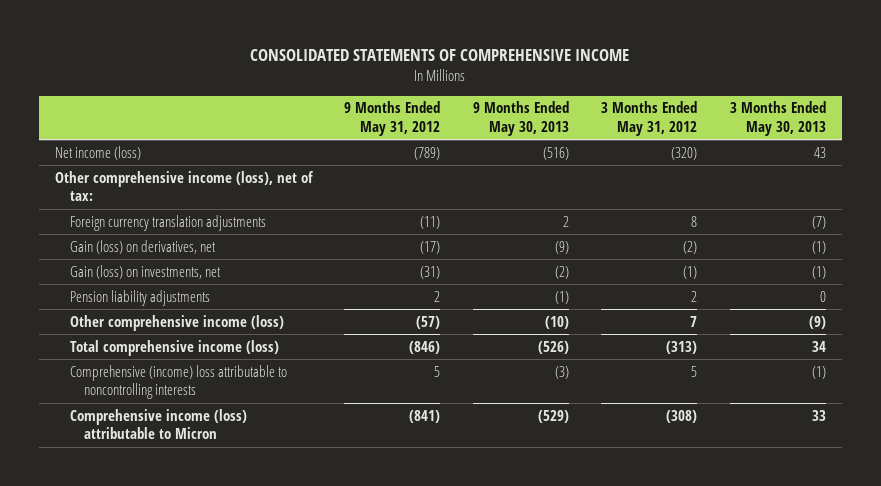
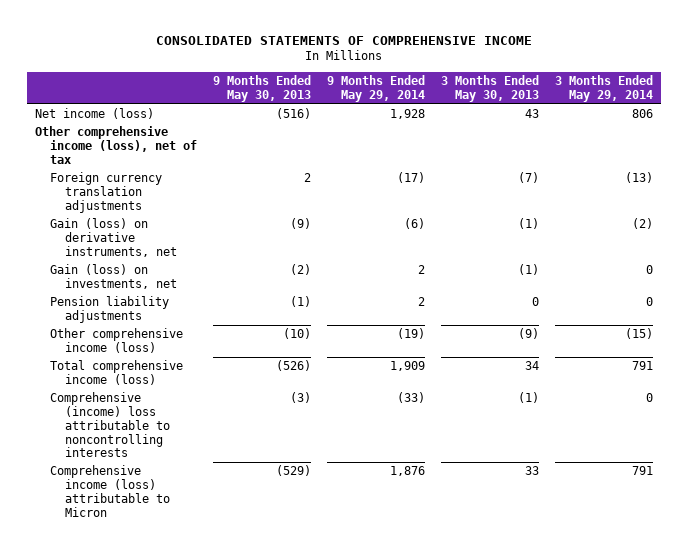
- | 9 Months Ended May 31, 2012 | 9 Months Ended May 30, 2013 | 3 Months Ended May 31, 2012 | 3 Months Ended May 30, 2013
+ | 9 Months Ended May 30, 2013 | 9 Months Ended May 29, 2014 | 3 Months Ended May 30, 2013 | 3 Months Ended May 29, 2014
- Other comprehensive income (loss), net of tax:
+ Other comprehensive income (loss), net of tax
- Gain (loss) on derivatives, net | (17) | (9) | (2) | (1)
+ Gain (loss) on derivative instruments, net | (9) | (6) | (1) | (2)

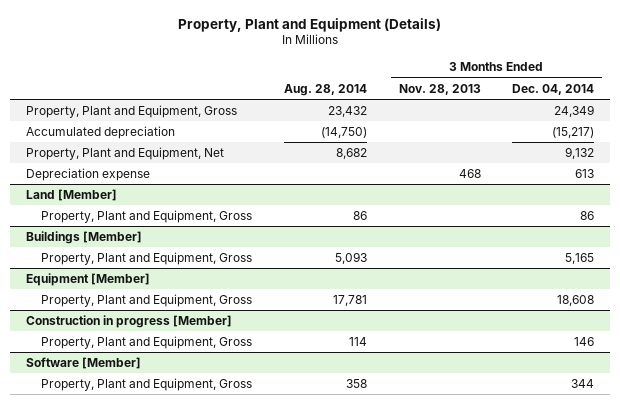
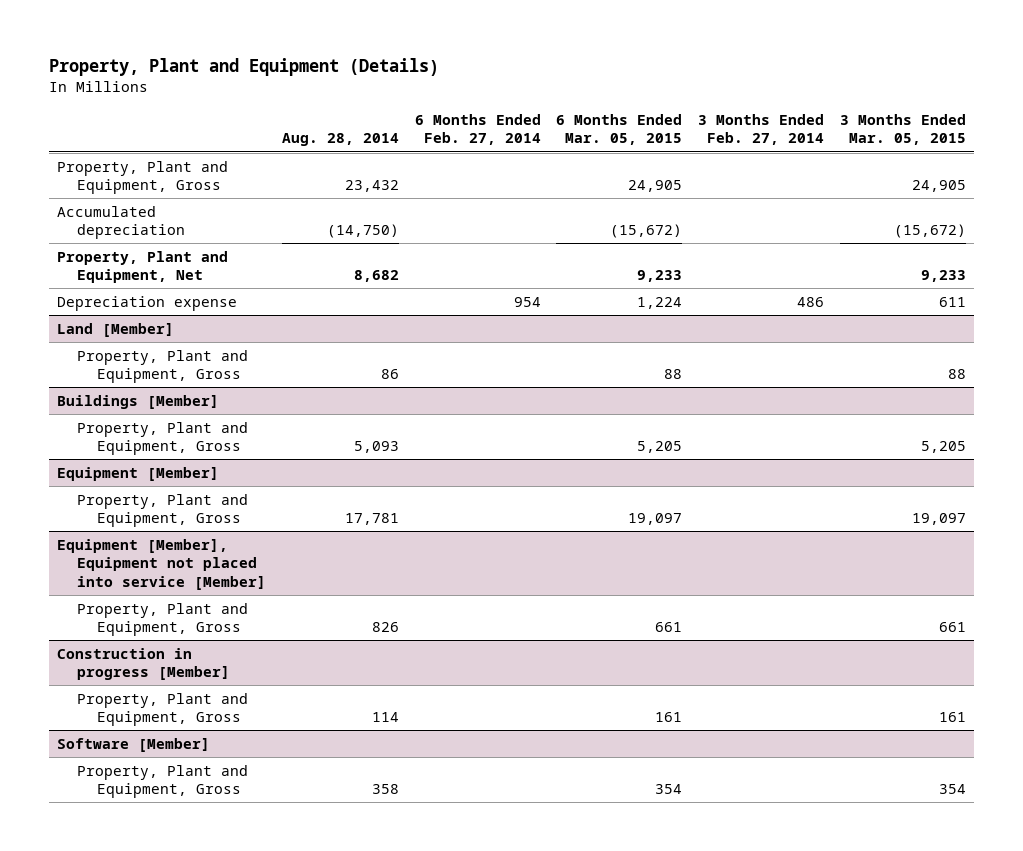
- | Aug. 28, 2014 | 3 Months Ended Nov. 28, 2013 | 3 Months Ended Dec. 04, 2014
+ | Aug. 28, 2014 | 6 Months Ended Feb. 27, 2014 | 6 Months Ended Mar. 05, 2015 | 3 Months Ended Feb. 27, 2014 | 3 Months Ended Mar. 05, 2015
+ Equipment [Member], Equipment not placed into service [Member]
+ Property, Plant and Equipment, Gross | 826 | | 661 | | 661

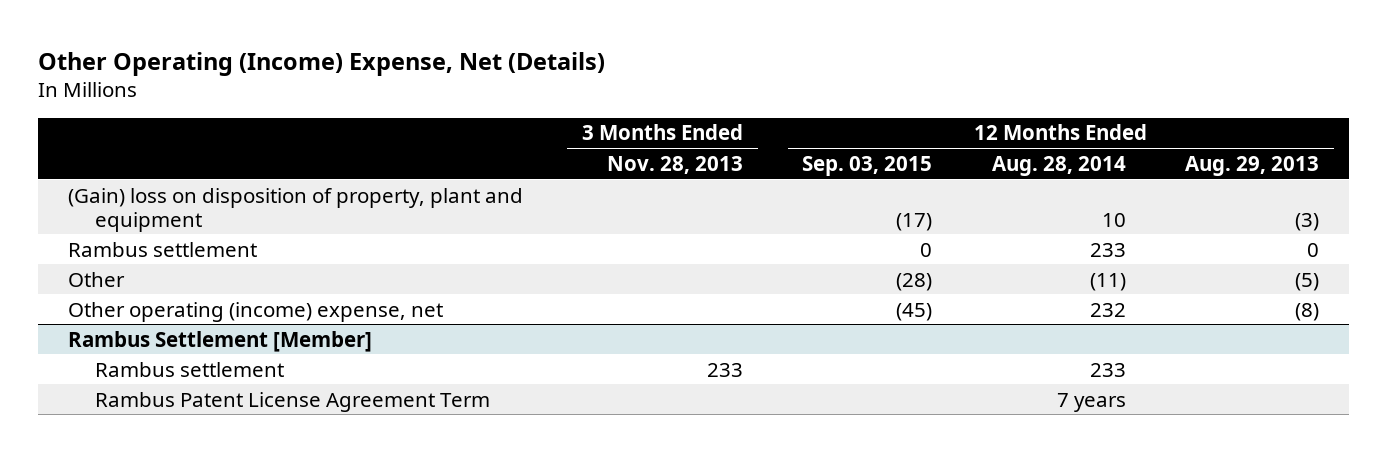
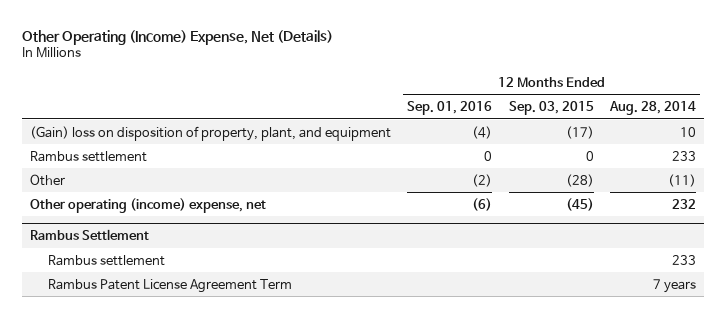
- | 3 Months Ended Nov. 28, 2013 | 12 Months Ended Sep. 03, 2015 | 12 Months Ended Aug. 28, 2014 | 12 Months Ended Aug. 29, 2013
+ | 12 Months Ended Sep. 01, 2016 | 12 Months Ended Sep. 03, 2015 | 12 Months Ended Aug. 28, 2014
- (Gain) loss on disposition of property, plant and equipment | | (17) | 10 | (3)
+ (Gain) loss on disposition of property, plant, and equipment | (4) | (17) | 10
- Rambus Settlement [Member]
+ Rambus Settlement

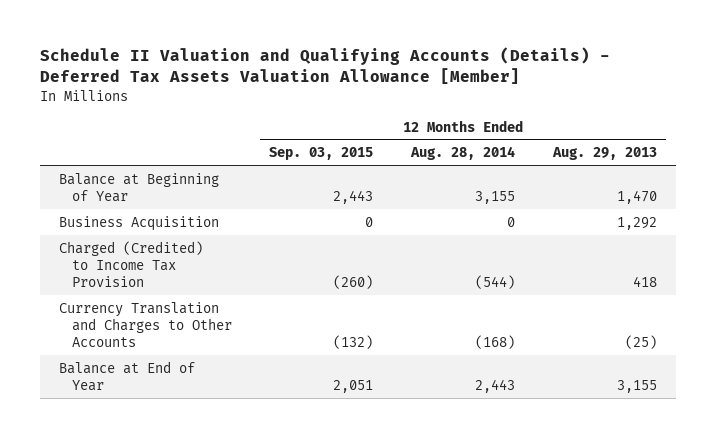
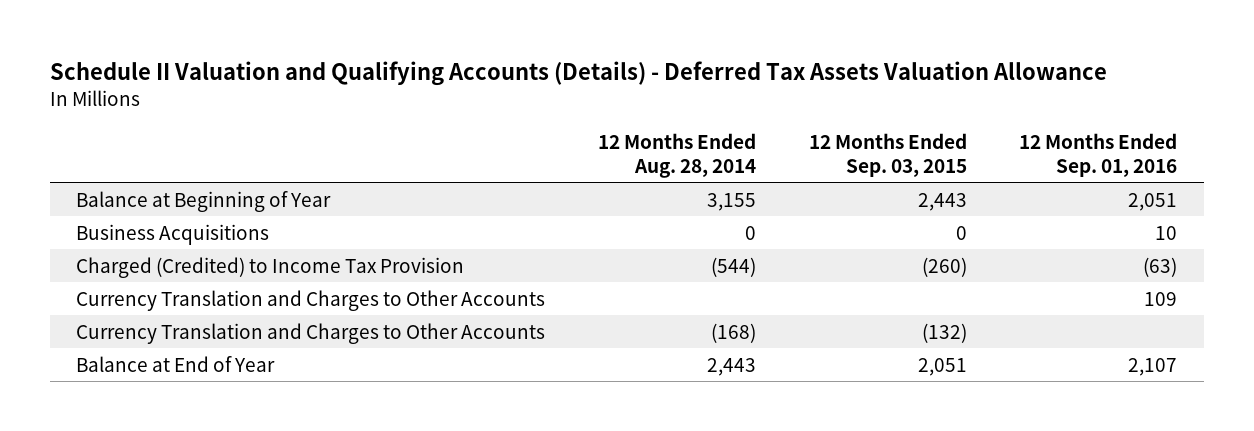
- Schedule II Valuation and Qualifying Accounts (Details) - Deferred Tax Assets Valuation Allowance [Member]
+ Schedule II Valuation and Qualifying Accounts (Details) - Deferred Tax Assets Valuation Allowance
- | 12 Months Ended Sep. 03, 2015 | 12 Months Ended Aug. 28, 2014 | 12 Months Ended Aug. 29, 2013
+ | 12 Months Ended Aug. 28, 2014 | 12 Months Ended Sep. 03, 2015 | 12 Months Ended Sep. 01, 2016
- Business Acquisition | 0 | 0 | 1,292
+ Business Acquisitions | 0 | 0 | 10
+ Currency Translation and Charges to Other Accounts | | | 109

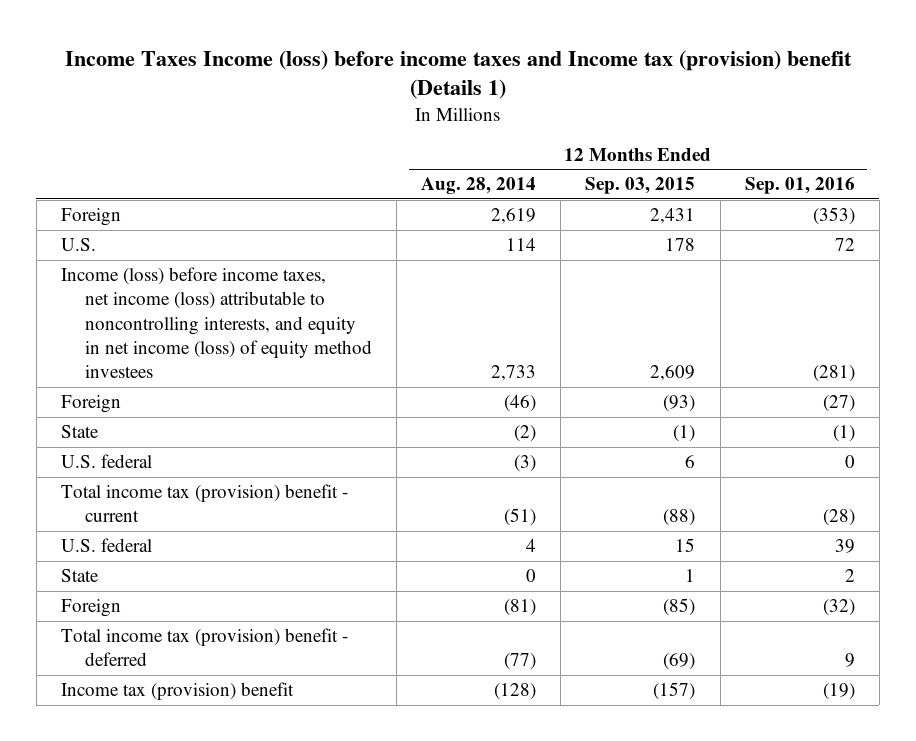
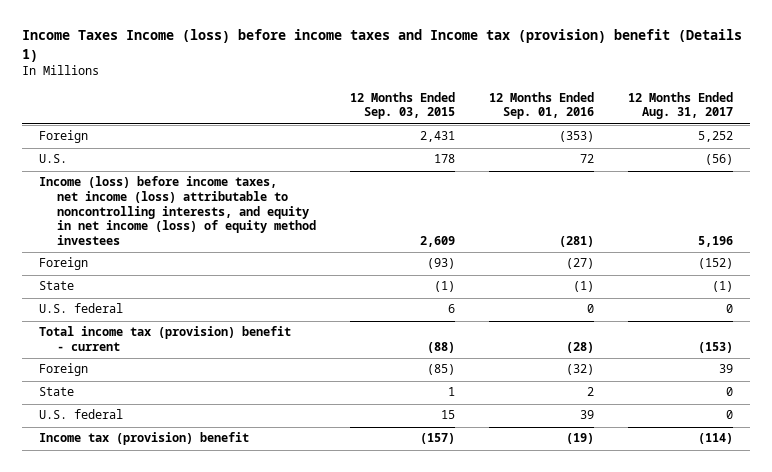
- | 12 Months Ended Aug. 28, 2014 | 12 Months Ended Sep. 03, 2015 | 12 Months Ended Sep. 01, 2016
+ | 12 Months Ended Sep. 03, 2015 | 12 Months Ended Sep. 01, 2016 | 12 Months Ended Aug. 31, 2017
- Total income tax (provision) benefit - deferred | (77) | (69) | 9
moved down: State | 1 | 2 | 0
moved down: U.S. federal | 15 | 39 | 0

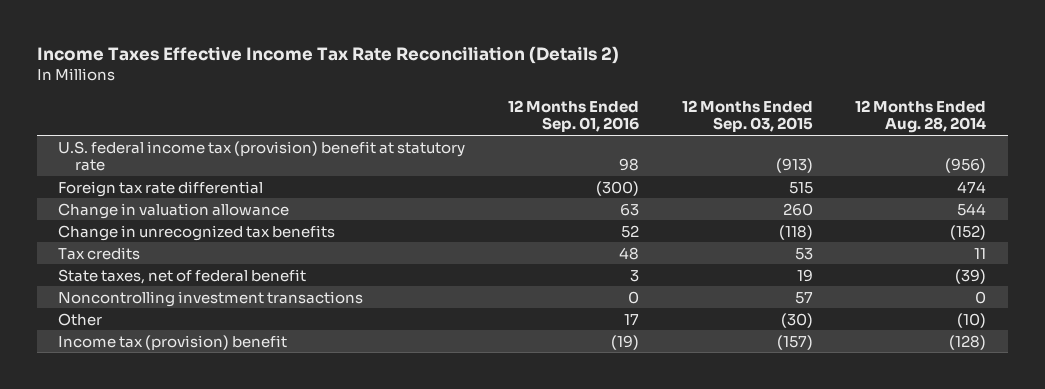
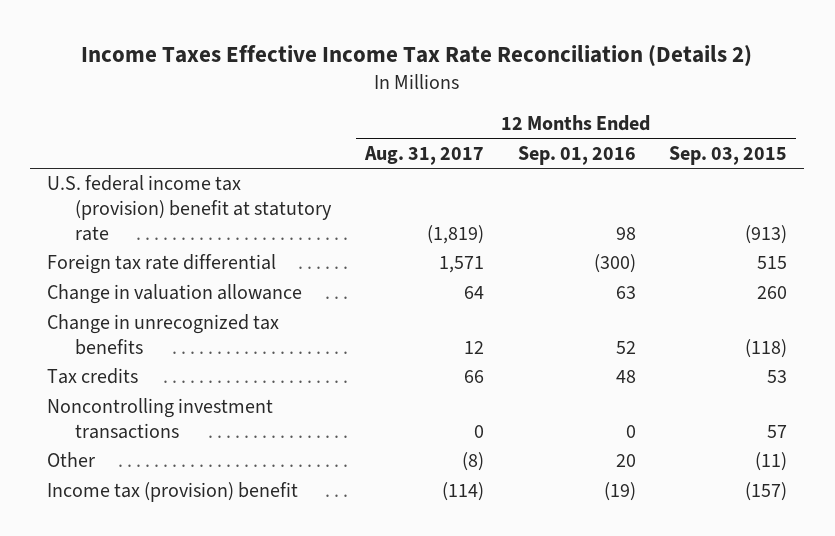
- | 12 Months Ended Sep. 01, 2016 | 12 Months Ended Sep. 03, 2015 | 12 Months Ended Aug. 28, 2014
+ | 12 Months Ended Aug. 31, 2017 | 12 Months Ended Sep. 01, 2016 | 12 Months Ended Sep. 03, 2015
- State taxes, net of federal benefit | 3 | 19 | (39)
- Other | 17 | (30) | (10)
+ Other | (8) | 20 | (11)

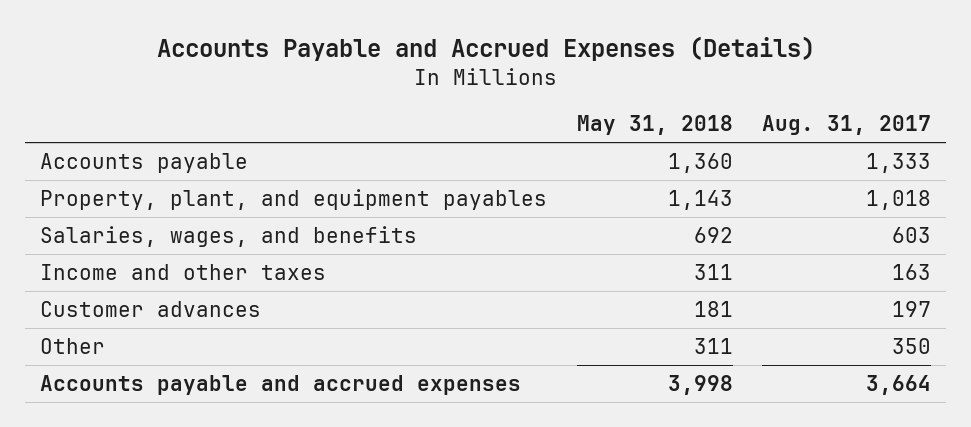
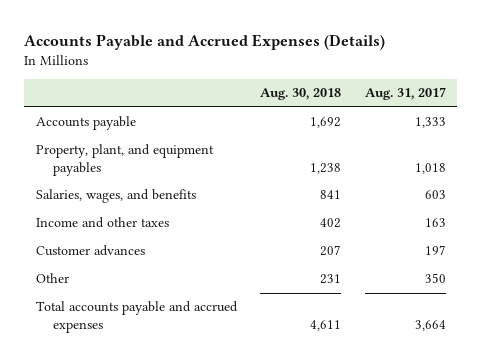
- | May 31, 2018 | Aug. 31, 2017
+ | Aug. 30, 2018 | Aug. 31, 2017
- Accounts payable and accrued expenses | 3,998 | 3,664
+ Total accounts payable and accrued expenses | 4,611 | 3,664

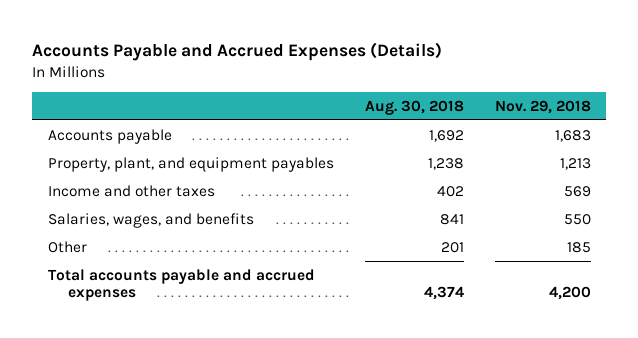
- | Aug. 30, 2018 | Aug. 31, 2017
+ | Aug. 30, 2018 | Nov. 29, 2018
- Customer advances | 207 | 197
- Other | 231 | 350
- Total accounts payable and accrued expenses | 4,611 | 3,664
moved down: Salaries, wages, and benefits | 841 | 550
+ Other | 201 | 185
+ Total accounts payable and accrued expenses | 4,374 | 4,200

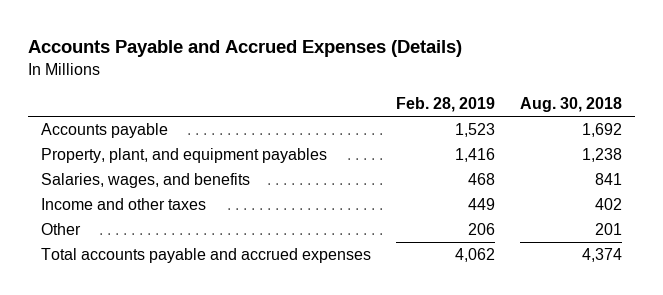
- | Aug. 30, 2018 | Nov. 29, 2018
+ | Feb. 28, 2019 | Aug. 30, 2018
moved down: Income and other taxes | 449 | 402

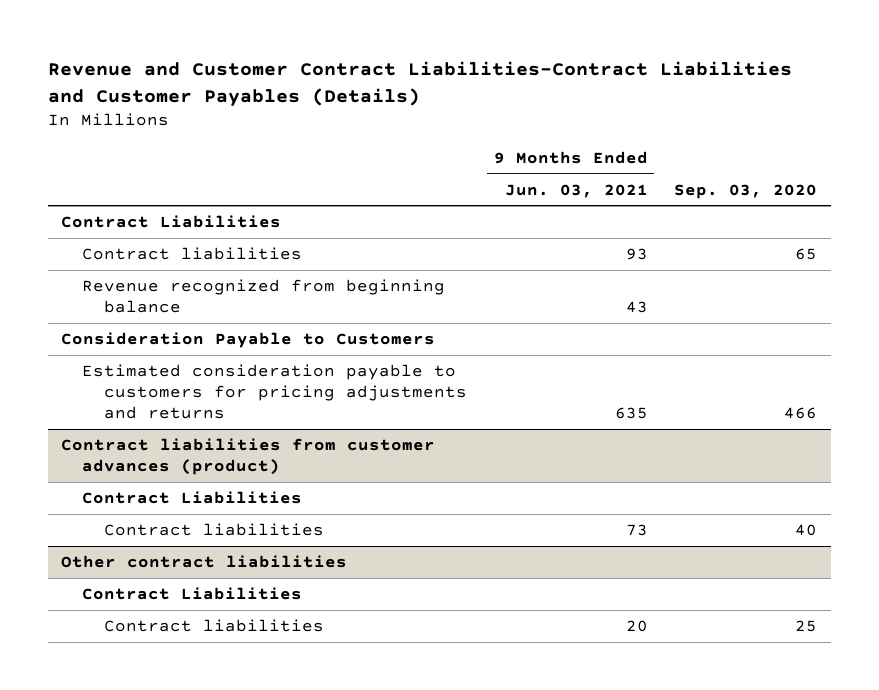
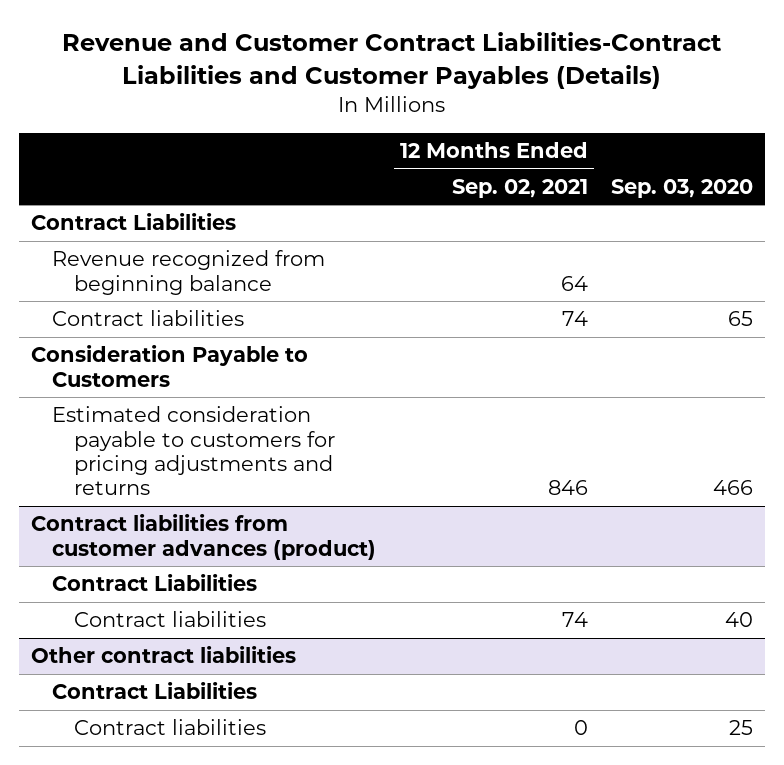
- | 9 Months Ended Jun. 03, 2021 | Sep. 03, 2020
+ | 12 Months Ended Sep. 02, 2021 | Sep. 03, 2020
moved down: Contract liabilities | 74 | 65

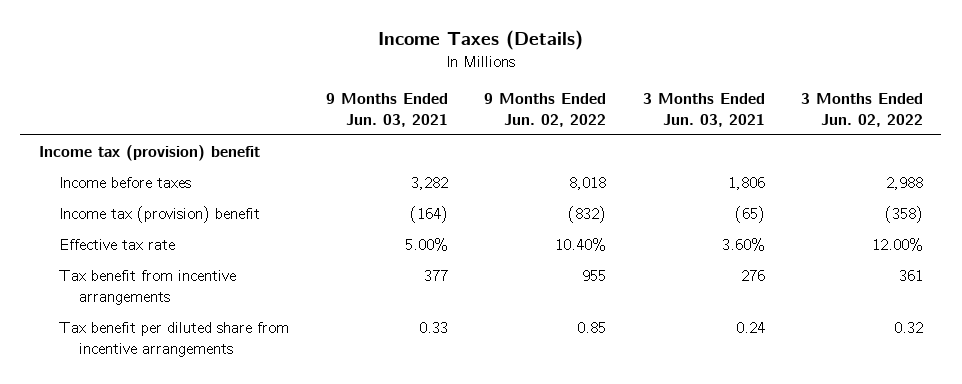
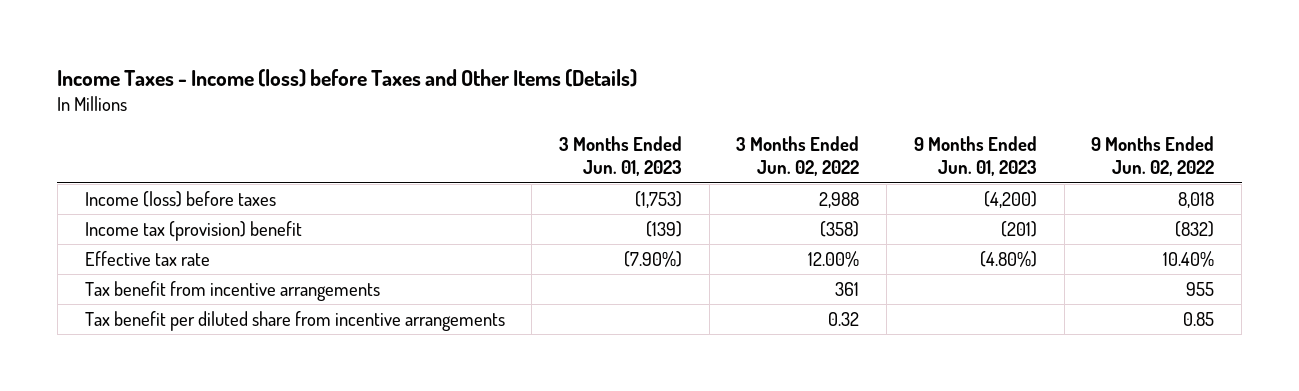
- Income Taxes (Details)
+ Income Taxes - Income (loss) before Taxes and Other Items (Details)
- | 9 Months Ended Jun. 03, 2021 | 9 Months Ended Jun. 02, 2022 | 3 Months Ended Jun. 03, 2021 | 3 Months Ended Jun. 02, 2022
+ | 3 Months Ended Jun. 01, 2023 | 3 Months Ended Jun. 02, 2022 | 9 Months Ended Jun. 01, 2023 | 9 Months Ended Jun. 02, 2022
- Income tax (provision) benefit
- Income before taxes | 3,282 | 8,018 | 1,806 | 2,988
+ Income (loss) before taxes | (1,753) | 2,988 | (4,200) | 8,018

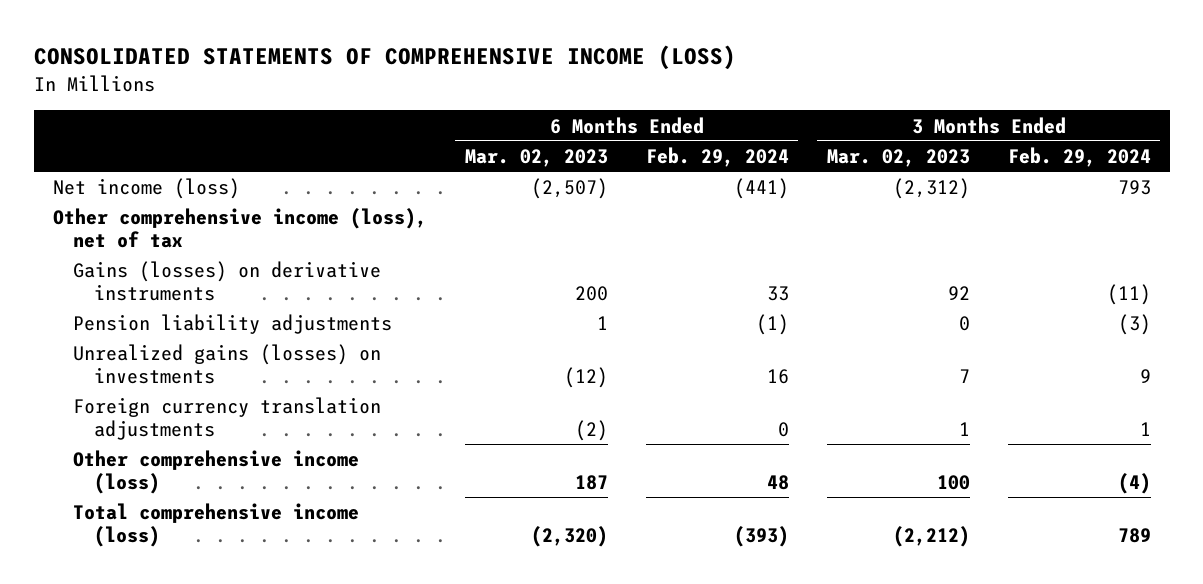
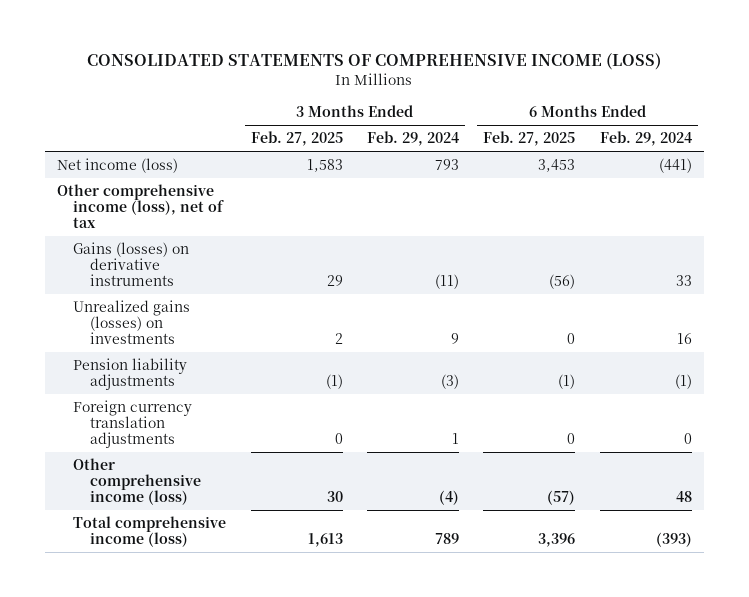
- | 6 Months Ended Mar. 02, 2023 | 6 Months Ended Feb. 29, 2024 | 3 Months Ended Mar. 02, 2023 | 3 Months Ended Feb. 29, 2024
+ | 3 Months Ended Feb. 27, 2025 | 3 Months Ended Feb. 29, 2024 | 6 Months Ended Feb. 27, 2025 | 6 Months Ended Feb. 29, 2024
moved down: Pension liability adjustments | (1) | (3) | (1) | (1)

